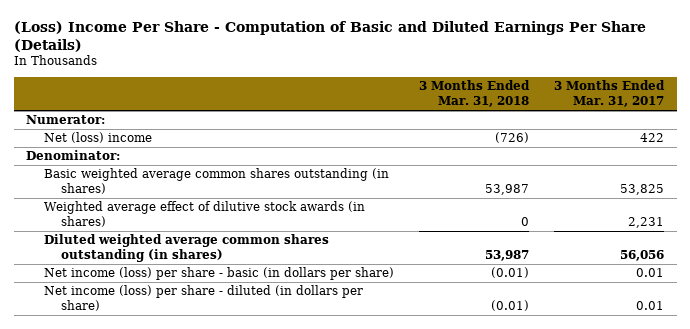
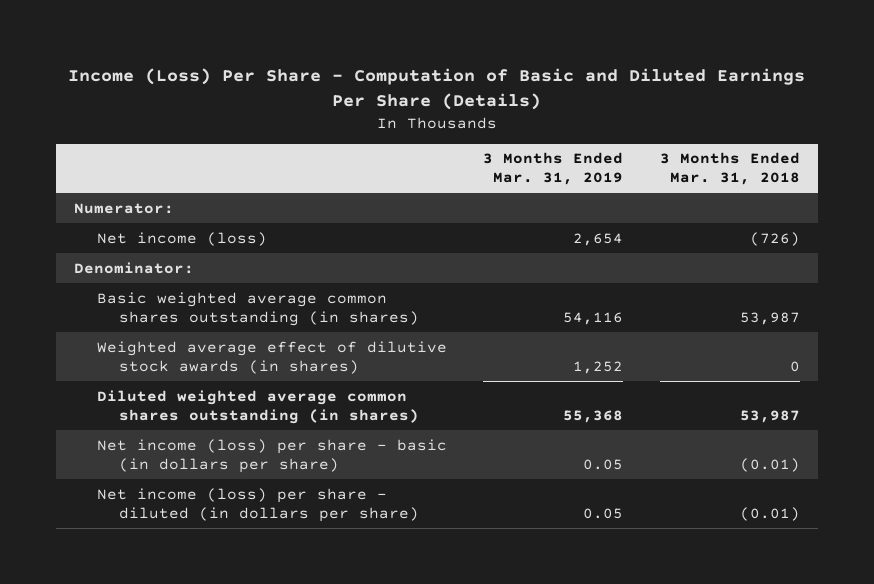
- (Loss) Income Per Share - Computation of Basic and Diluted Earnings Per Share (Details)
+ Income (Loss) Per Share - Computation of Basic and Diluted Earnings Per Share (Details)
- | 3 Months Ended Mar. 31, 2018 | 3 Months Ended Mar. 31, 2017
+ | 3 Months Ended Mar. 31, 2019 | 3 Months Ended Mar. 31, 2018
- Net (loss) income | (726) | 422
+ Net income (loss) | 2,654 | (726)

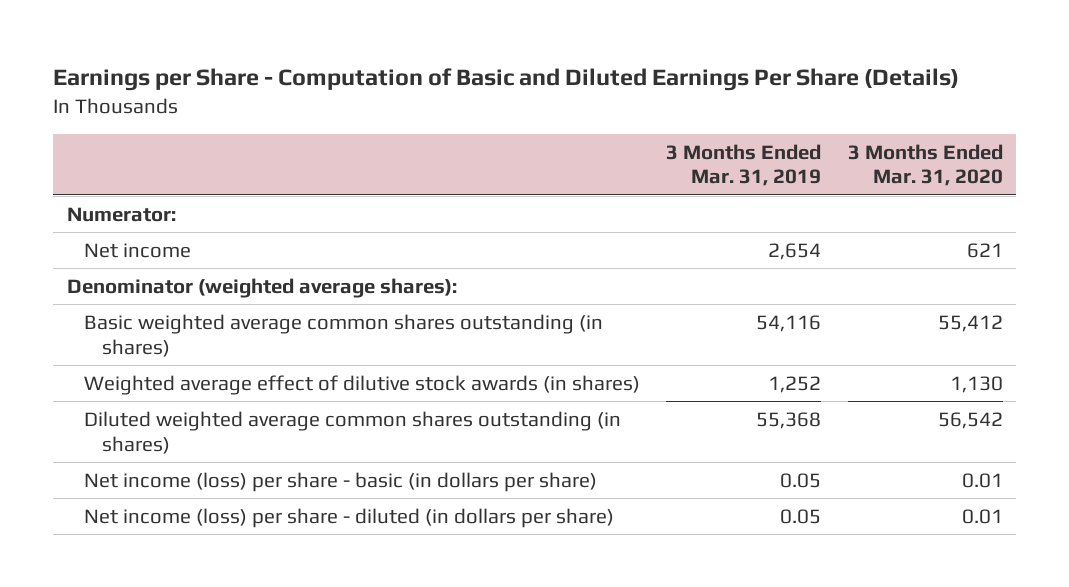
- Income (Loss) Per Share - Computation of Basic and Diluted Earnings Per Share (Details)
+ Earnings per Share - Computation of Basic and Diluted Earnings Per Share (Details)
- | 3 Months Ended Mar. 31, 2019 | 3 Months Ended Mar. 31, 2018
+ | 3 Months Ended Mar. 31, 2019 | 3 Months Ended Mar. 31, 2020
- Net income (loss) | 2,654 | (726)
- Denominator:
+ Net income | 2,654 | 621
+ Denominator (weighted average shares):

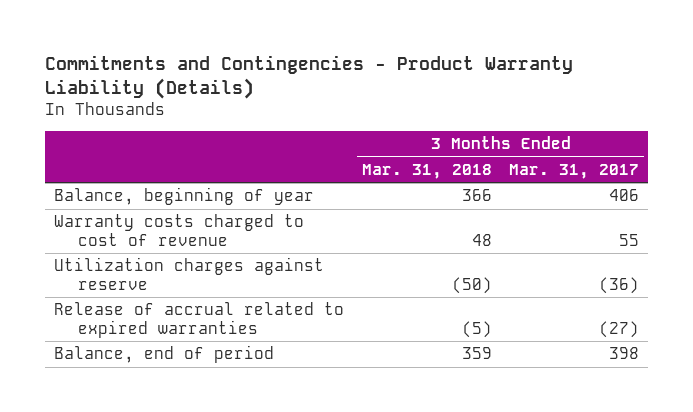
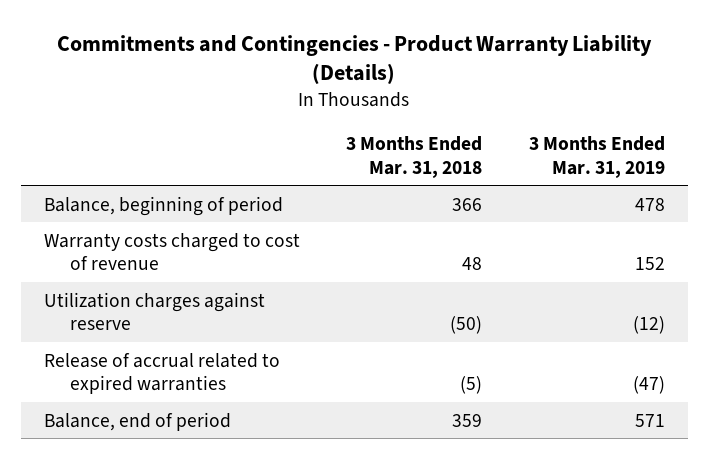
- | 3 Months Ended Mar. 31, 2018 | 3 Months Ended Mar. 31, 2017
+ | 3 Months Ended Mar. 31, 2018 | 3 Months Ended Mar. 31, 2019
- Balance, beginning of year | 366 | 406
+ Balance, beginning of period | 366 | 478

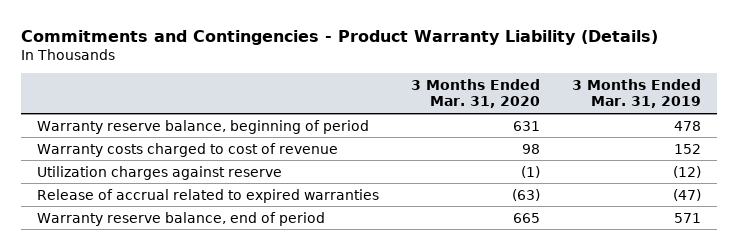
- | 3 Months Ended Mar. 31, 2018 | 3 Months Ended Mar. 31, 2019
+ | 3 Months Ended Mar. 31, 2020 | 3 Months Ended Mar. 31, 2019
- Balance, beginning of period | 366 | 478
+ Warranty reserve balance, beginning of period | 631 | 478
- Balance, end of period | 359 | 571
+ Warranty reserve balance, end of period | 665 | 571

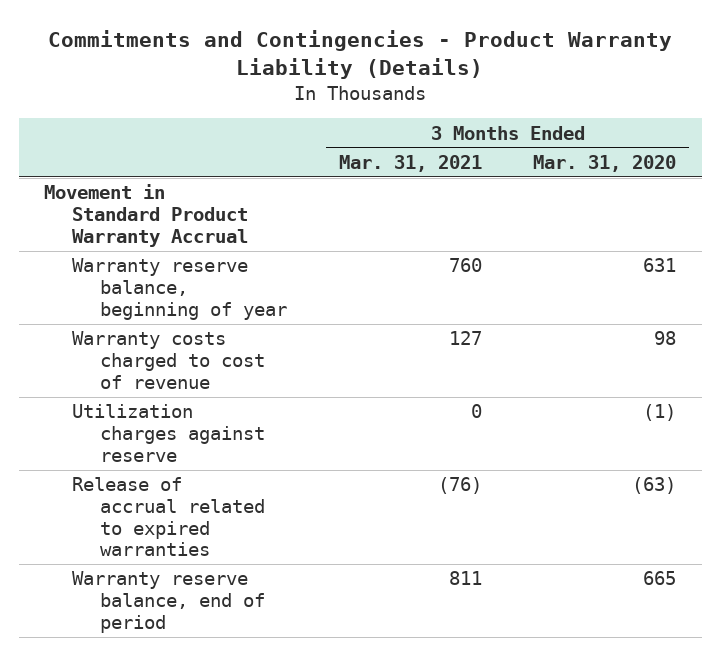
- | 3 Months Ended Mar. 31, 2020 | 3 Months Ended Mar. 31, 2019
+ | 3 Months Ended Mar. 31, 2021 | 3 Months Ended Mar. 31, 2020
- Warranty reserve balance, beginning of period | 631 | 478
+ Movement in Standard Product Warranty Accrual
+ Warranty reserve balance, beginning of year | 760 | 631

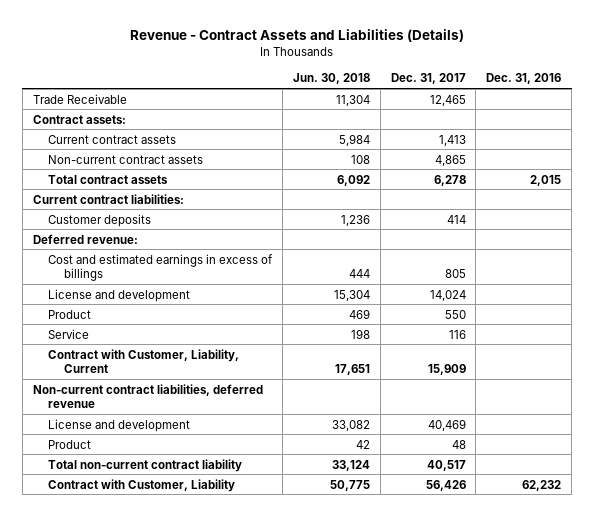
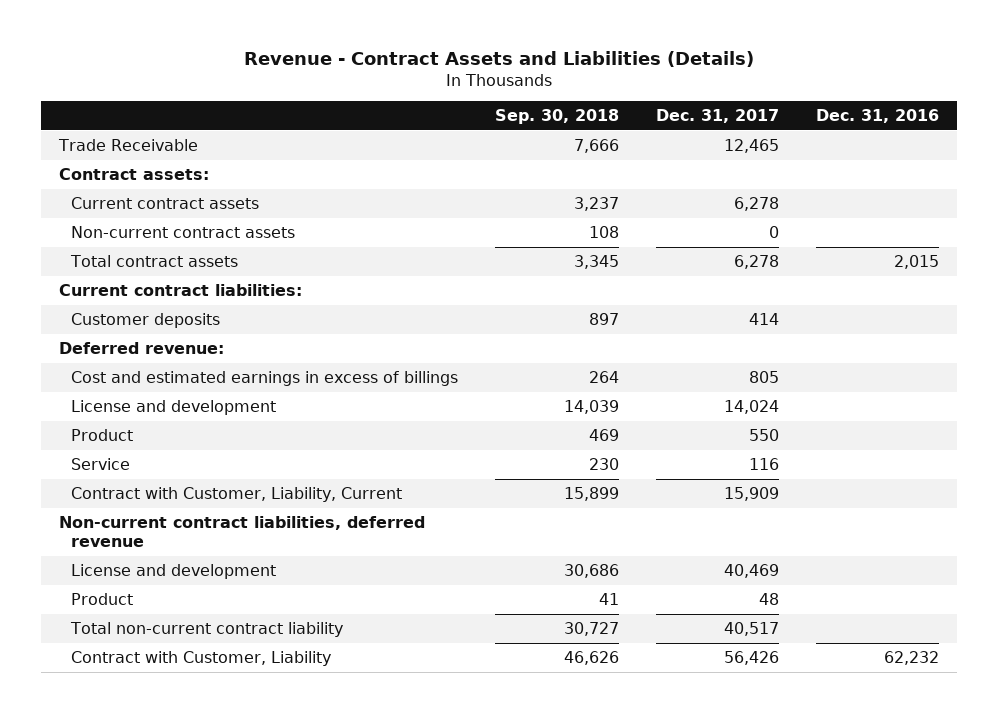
- | Jun. 30, 2018 | Dec. 31, 2017 | Dec. 31, 2016
+ | Sep. 30, 2018 | Dec. 31, 2017 | Dec. 31, 2016
- Current contract assets | 5,984 | 1,413 |
- Non-current contract assets | 108 | 4,865 |
+ Current contract assets | 3,237 | 6,278 |
+ Non-current contract assets | 108 | 0 |

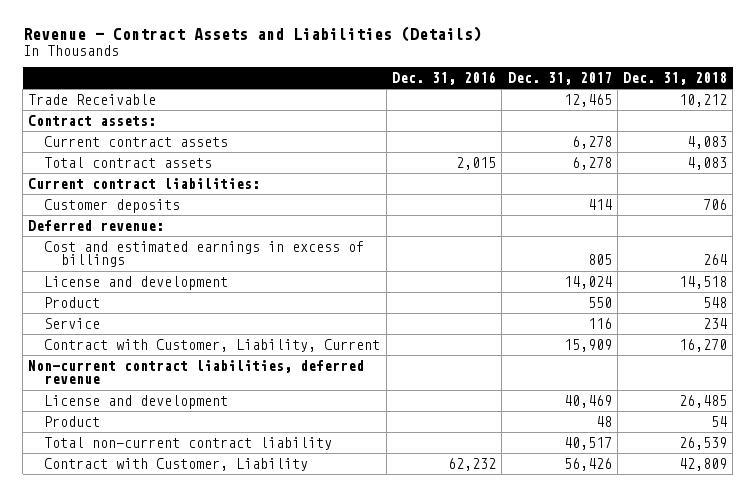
- | Sep. 30, 2018 | Dec. 31, 2017 | Dec. 31, 2016
+ | Dec. 31, 2016 | Dec. 31, 2017 | Dec. 31, 2018
- Non-current contract assets | 108 | 0 |

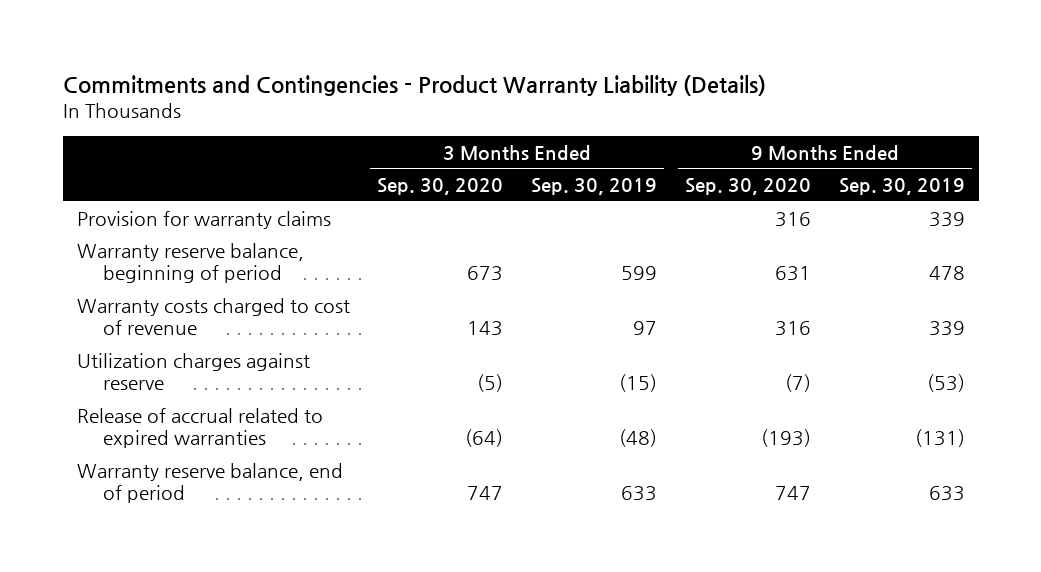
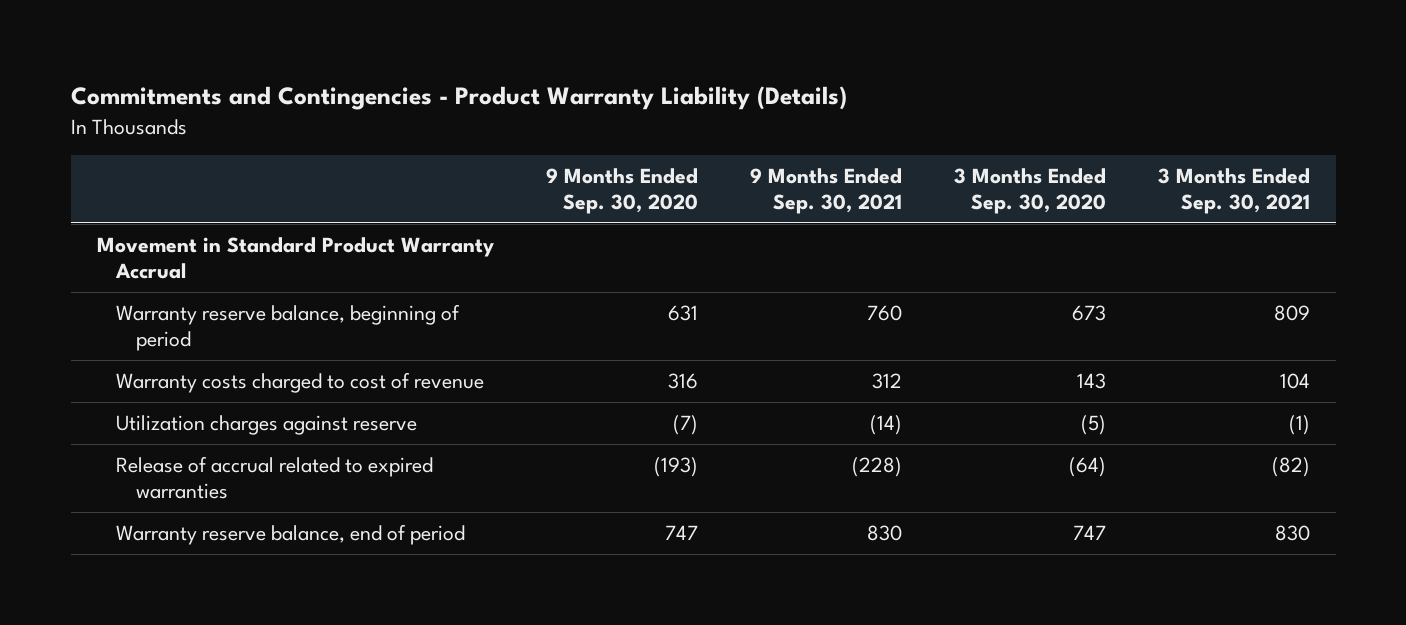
- | 3 Months Ended Sep. 30, 2020 | 3 Months Ended Sep. 30, 2019 | 9 Months Ended Sep. 30, 2020 | 9 Months Ended Sep. 30, 2019
+ | 9 Months Ended Sep. 30, 2020 | 9 Months Ended Sep. 30, 2021 | 3 Months Ended Sep. 30, 2020 | 3 Months Ended Sep. 30, 2021
- Provision for warranty claims | | | 316 | 339
+ Movement in Standard Product Warranty Accrual

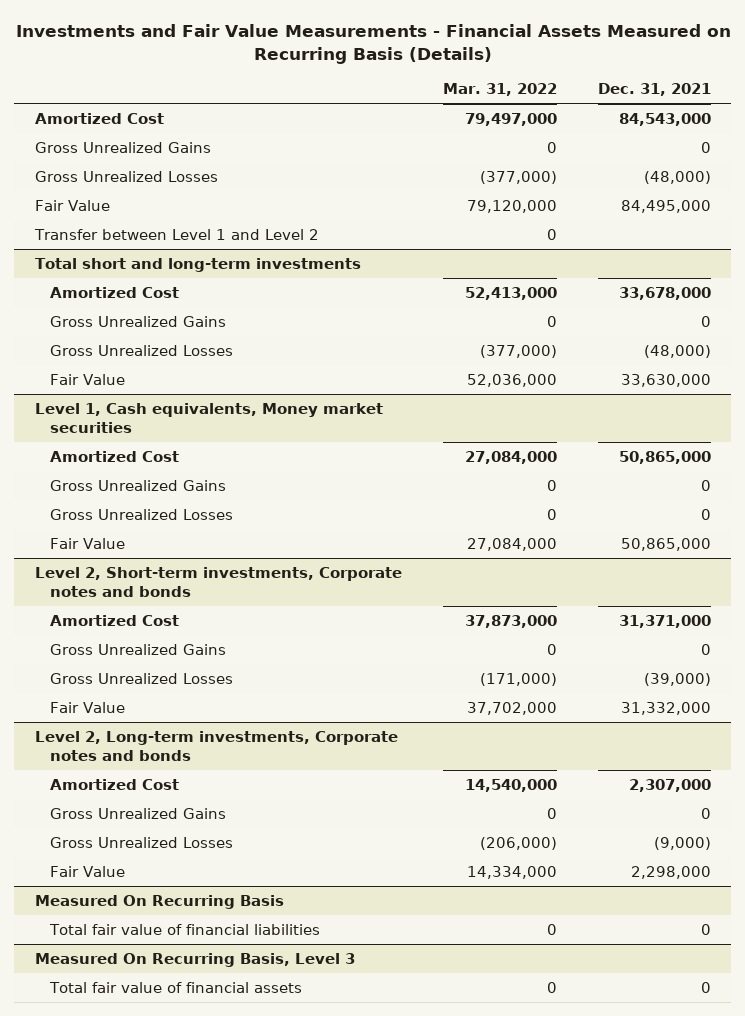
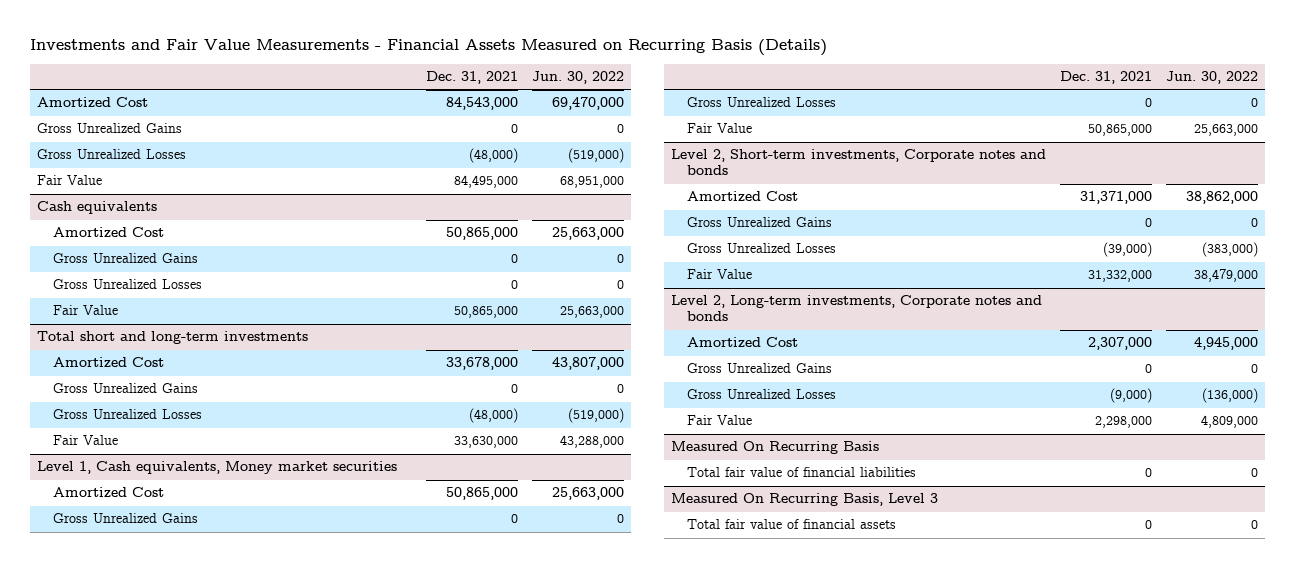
- | Mar. 31, 2022 | Dec. 31, 2021
+ | Dec. 31, 2021 | Jun. 30, 2022
- Transfer between Level 1 and Level 2 | 0 |
+ Cash equivalents
+ Amortized Cost | 50,865,000 | 25,663,000
+ Gross Unrealized Gains | 0 | 0
+ Gross Unrealized Losses | 0 | 0
+ Fair Value | 50,865,000 | 25,663,000

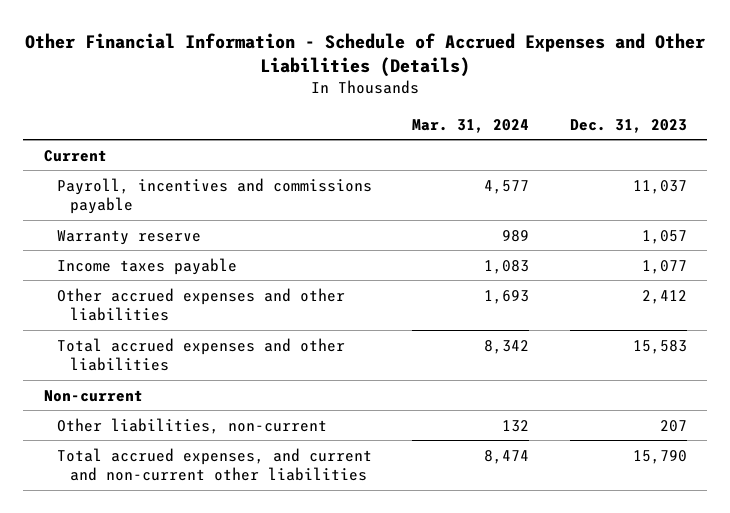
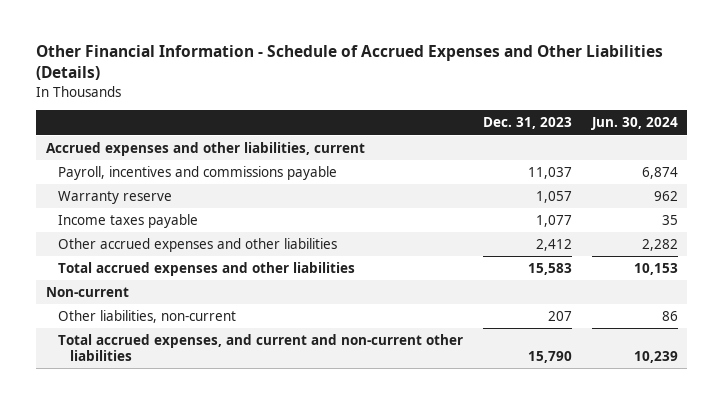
- | Mar. 31, 2024 | Dec. 31, 2023
+ | Dec. 31, 2023 | Jun. 30, 2024
- Current
+ Accrued expenses and other liabilities, current

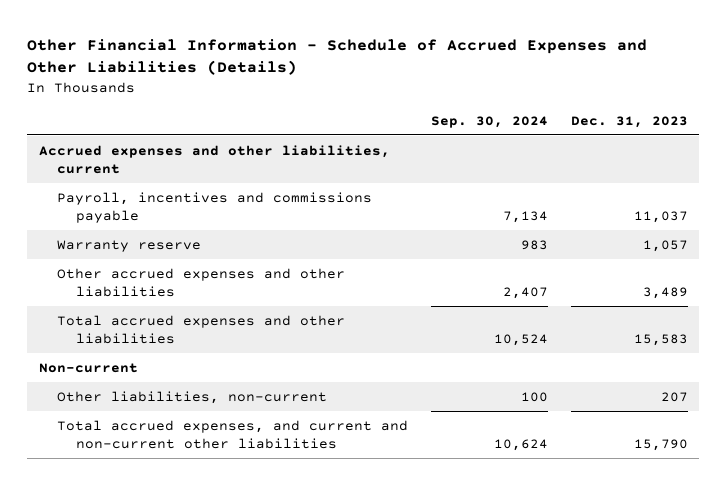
- | Dec. 31, 2023 | Jun. 30, 2024
+ | Sep. 30, 2024 | Dec. 31, 2023
- Income taxes payable | 1,077 | 35
- Other accrued expenses and other liabilities | 2,412 | 2,282
+ Other accrued expenses and other liabilities | 2,407 | 3,489

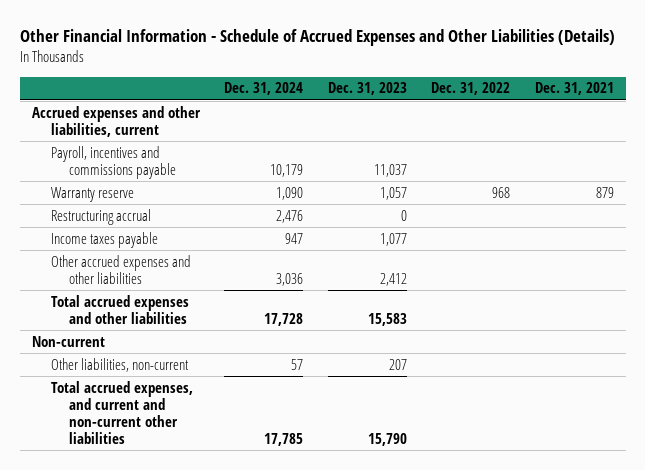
- | Sep. 30, 2024 | Dec. 31, 2023
+ | Dec. 31, 2024 | Dec. 31, 2023 | Dec. 31, 2022 | Dec. 31, 2021
- Other accrued expenses and other liabilities | 2,407 | 3,489
+ Restructuring accrual | 2,476 | 0 | |
+ Income taxes payable | 947 | 1,077 | |
+ Other accrued expenses and other liabilities | 3,036 | 2,412 | |

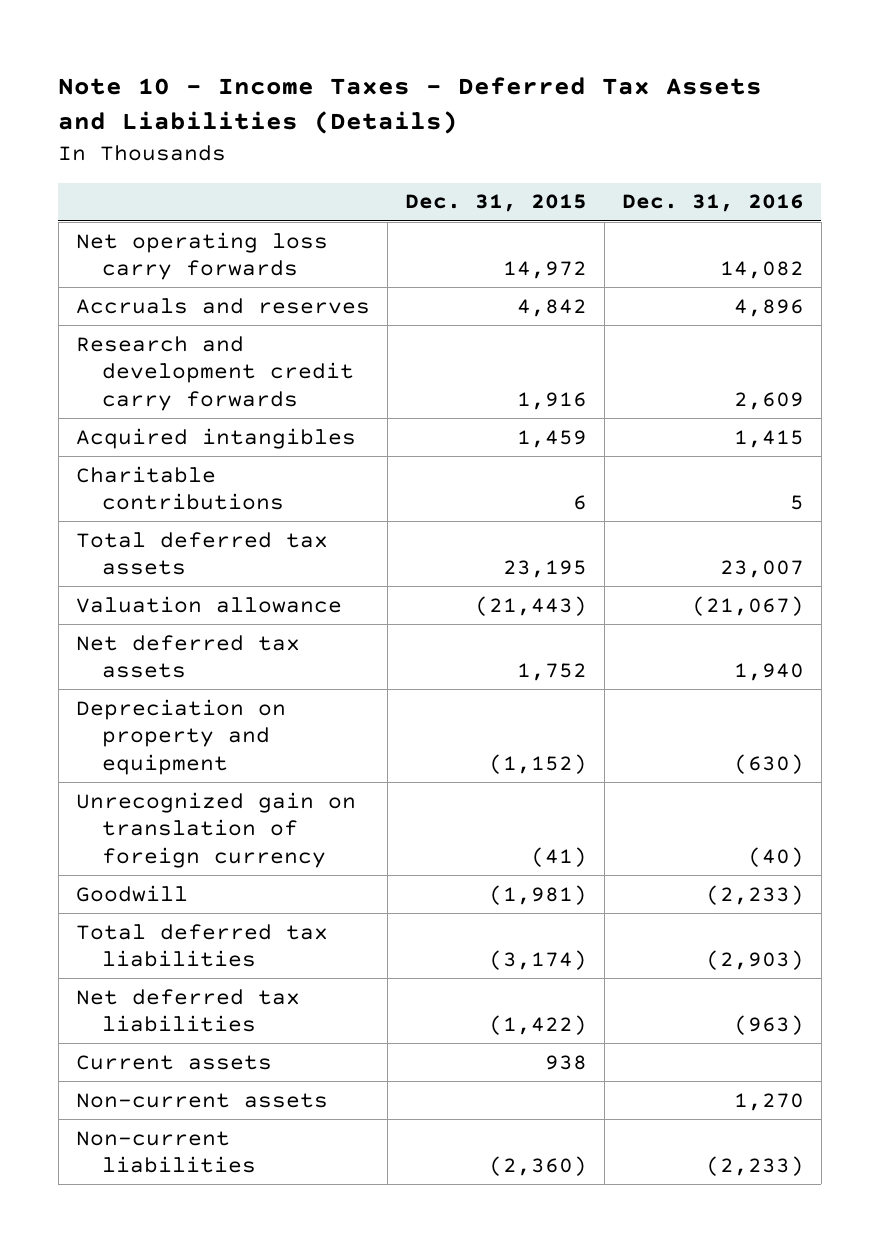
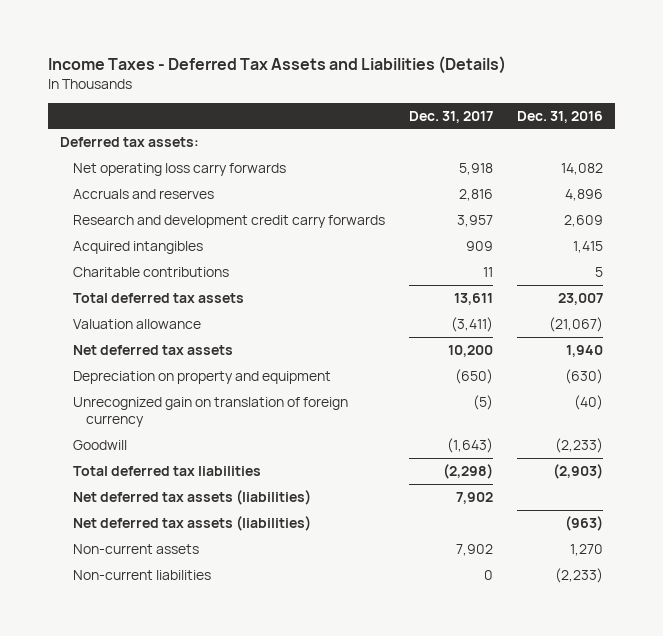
- Note 10 - Income Taxes - Deferred Tax Assets and Liabilities (Details)
+ Income Taxes - Deferred Tax Assets and Liabilities (Details)
- | Dec. 31, 2015 | Dec. 31, 2016
+ | Dec. 31, 2017 | Dec. 31, 2016
+ Deferred tax assets:
- Net deferred tax liabilities | (1,422) | (963)
- Current assets | 938 |
+ Net deferred tax assets (liabilities) | 7,902 |
+ Net deferred tax assets (liabilities) | | (963)

